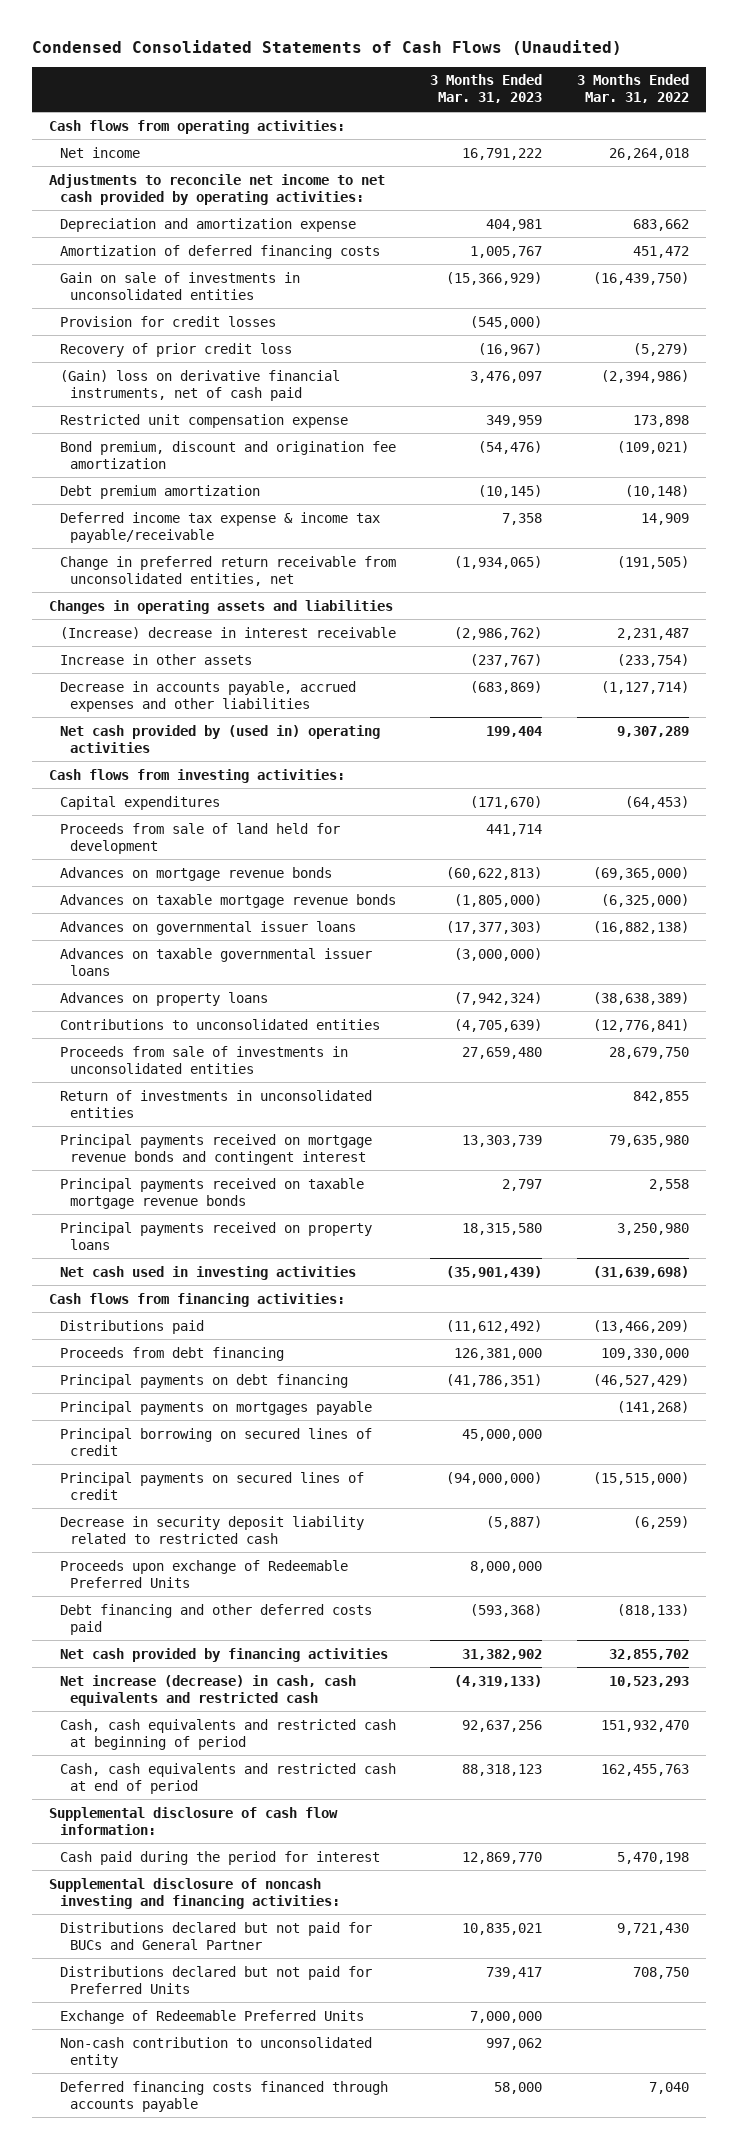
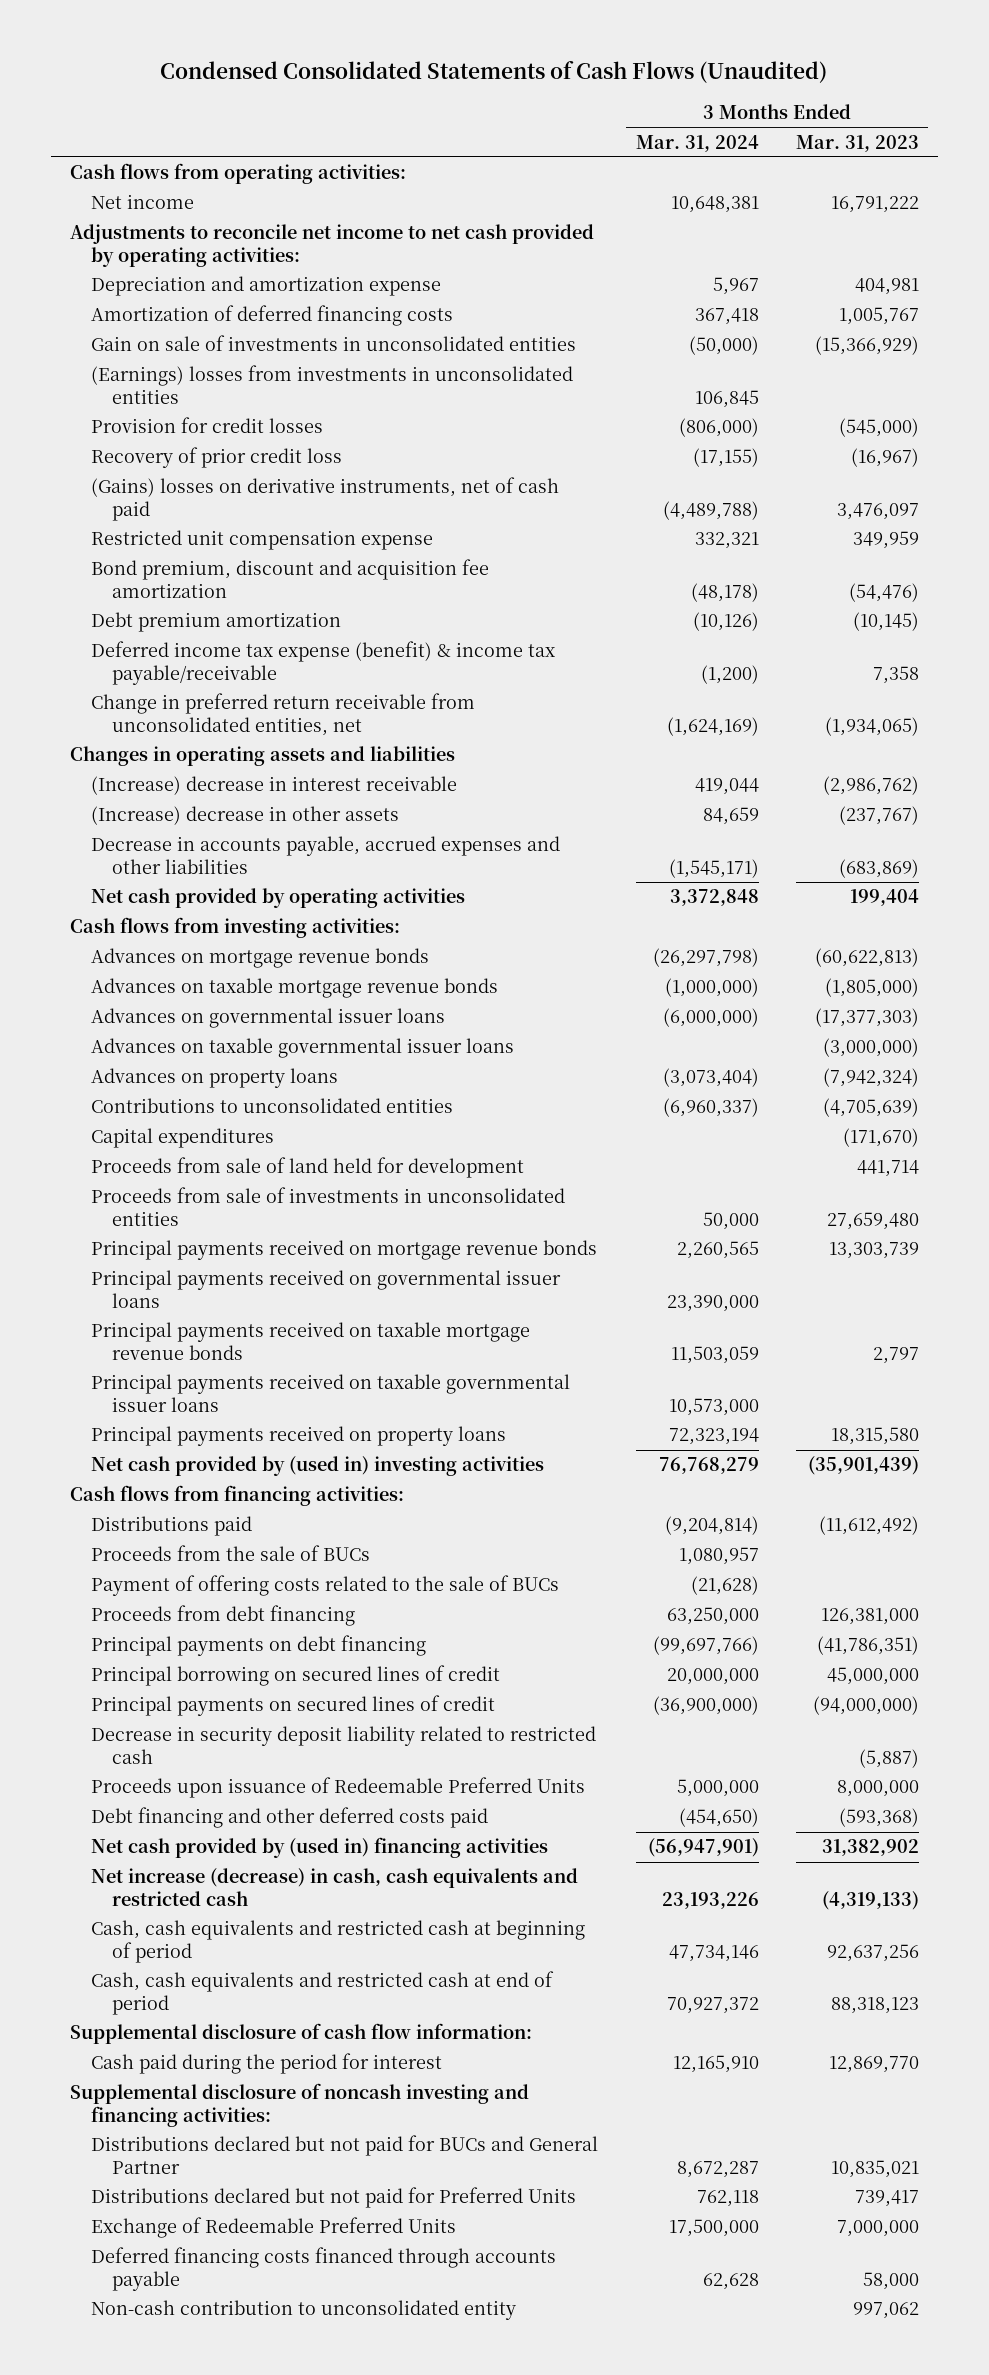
- | 3 Months Ended Mar. 31, 2023 | 3 Months Ended Mar. 31, 2022
+ | 3 Months Ended Mar. 31, 2024 | 3 Months Ended Mar. 31, 2023
+ (Earnings) losses from investments in unconsolidated entities | 106,845 |
- (Gain) loss on derivative financial instruments, net of cash paid | 3,476,097 | (2,394,986)
+ (Gains) losses on derivative instruments, net of cash paid | (4,489,788) | 3,476,097
- Bond premium, discount and origination fee amortization | (54,476) | (109,021)
+ Bond premium, discount and acquisition fee amortization | (48,178) | (54,476)
- Deferred income tax expense & income tax payable/receivable | 7,358 | 14,909
+ Deferred income tax expense (benefit) & income tax payable/receivable | (1,200) | 7,358
- Increase in other assets | (237,767) | (233,754)
+ (Increase) decrease in other assets | 84,659 | (237,767)
- Net cash provided by (used in) operating activities | 199,404 | 9,307,289
+ Net cash provided by operating activities | 3,372,848 | 199,404
moved down: Capital expenditures | | (171,670)
moved down: Proceeds from sale of land held for development | | 441,714
- Return of investments in unconsolidated entities | | 842,855
- Principal payments received on mortgage revenue bonds and contingent interest | 13,303,739 | 79,635,980
+ Principal payments received on mortgage revenue bonds | 2,260,565 | 13,303,739
+ Principal payments received on governmental issuer loans | 23,390,000 |
+ Principal payments received on taxable governmental issuer loans | 10,573,000 |
- Net cash used in investing activities | (35,901,439) | (31,639,698)
+ Net cash provided by (used in) investing activities | 76,768,279 | (35,901,439)
+ Proceeds from the sale of BUCs | 1,080,957 |
+ Payment of offering costs related to the sale of BUCs | (21,628) |
- Principal payments on mortgages payable | | (141,268)
- Proceeds upon exchange of Redeemable Preferred Units | 8,000,000 |
+ Proceeds upon issuance of Redeemable Preferred Units | 5,000,000 | 8,000,000
- Net cash provided by financing activities | 31,382,902 | 32,855,702
+ Net cash provided by (used in) financing activities | (56,947,901) | 31,382,902
moved down: Non-cash contribution to unconsolidated entity | | 997,062

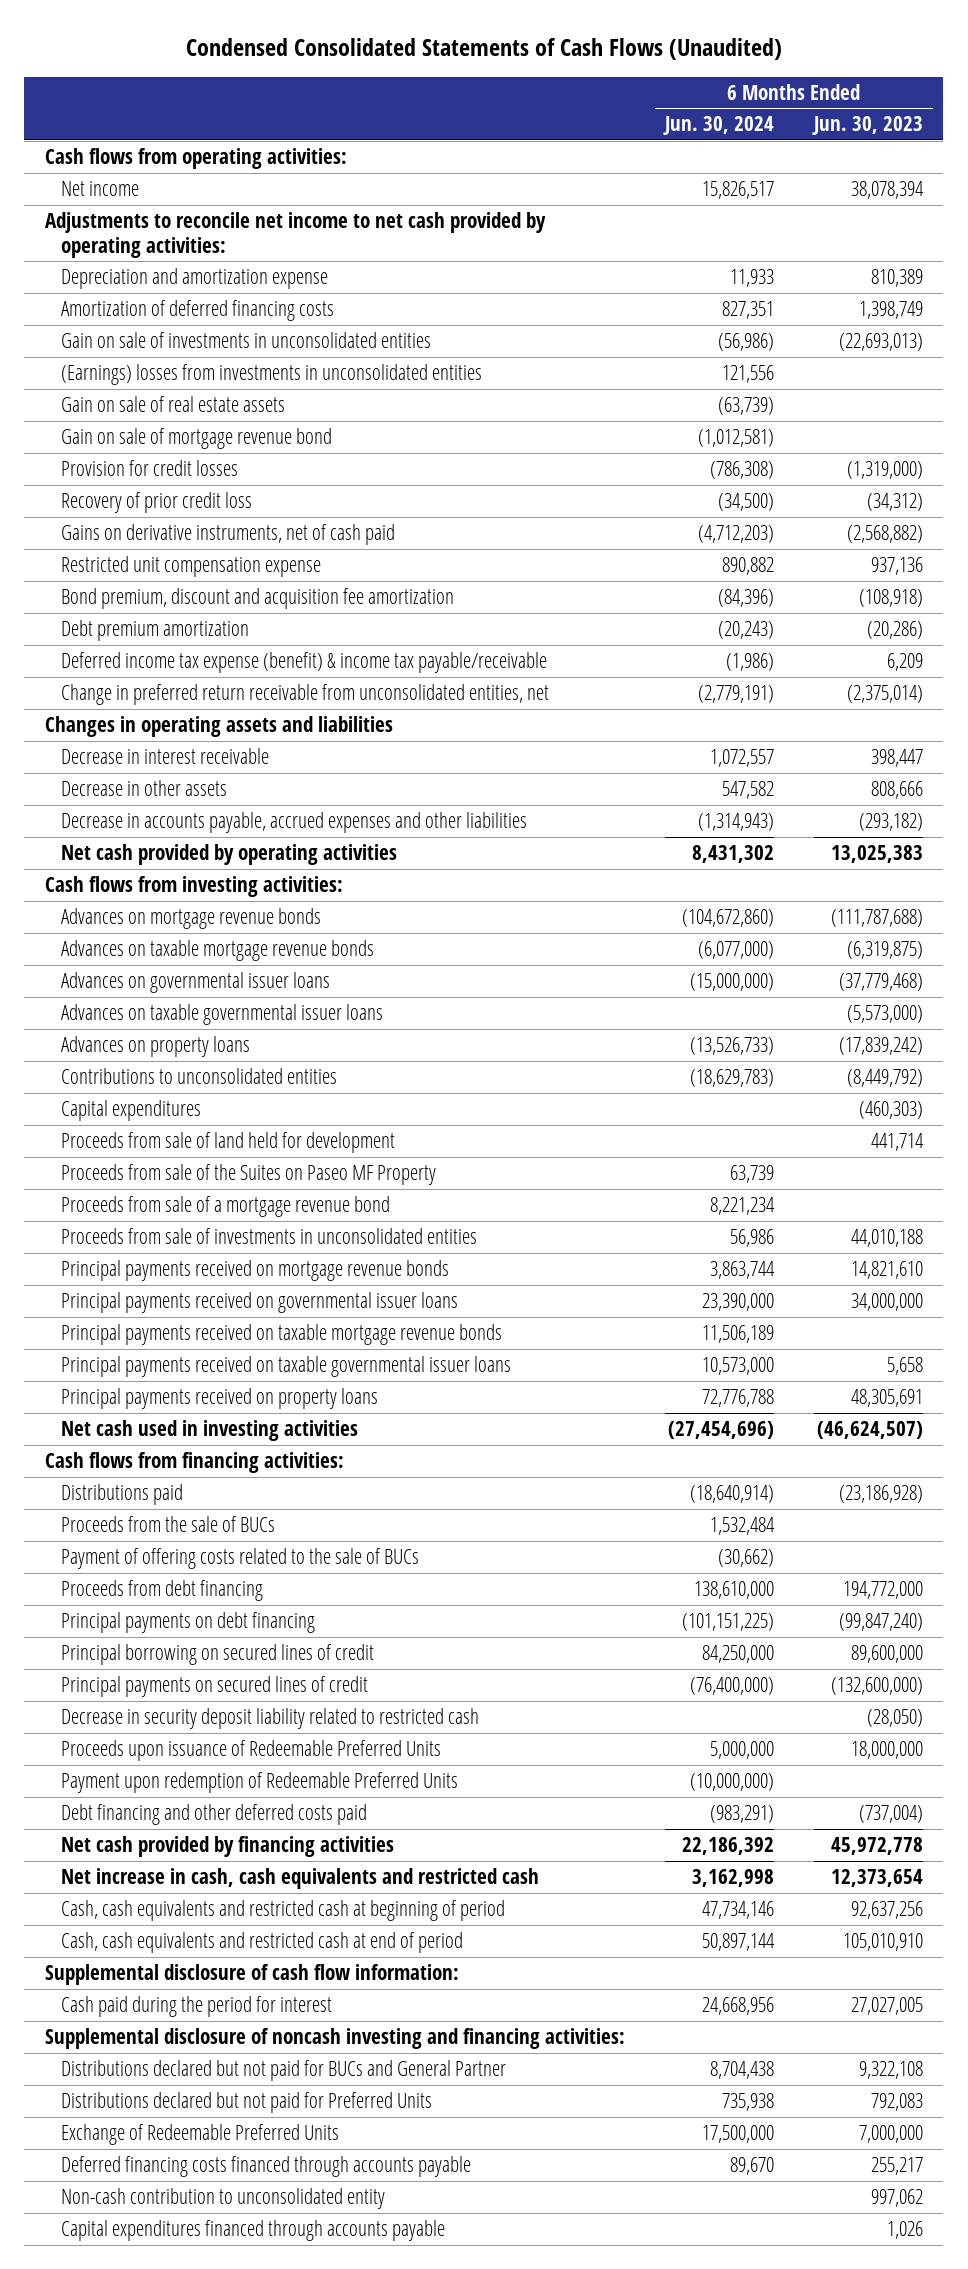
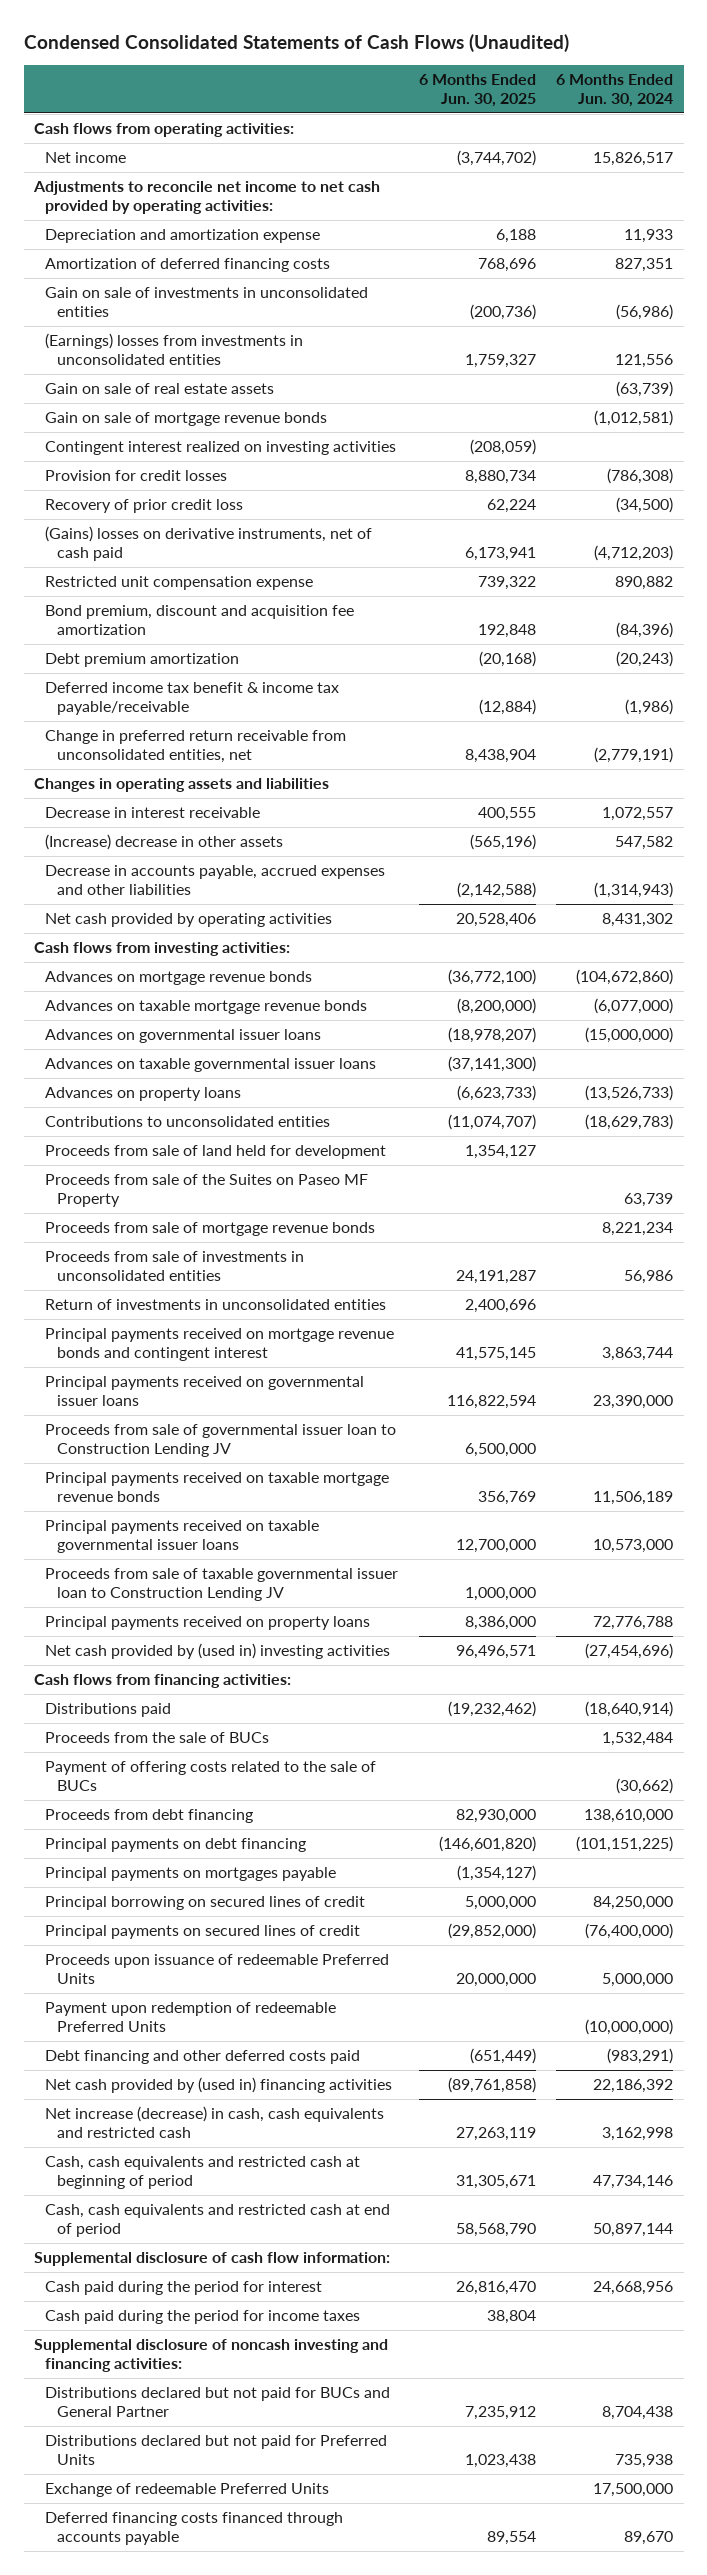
- | 6 Months Ended Jun. 30, 2024 | 6 Months Ended Jun. 30, 2023
+ | 6 Months Ended Jun. 30, 2025 | 6 Months Ended Jun. 30, 2024
- Gain on sale of mortgage revenue bond | (1,012,581) |
+ Gain on sale of mortgage revenue bonds | | (1,012,581)
+ Contingent interest realized on investing activities | (208,059) |
- Gains on derivative instruments, net of cash paid | (4,712,203) | (2,568,882)
+ (Gains) losses on derivative instruments, net of cash paid | 6,173,941 | (4,712,203)
- Deferred income tax expense (benefit) & income tax payable/receivable | (1,986) | 6,209
+ Deferred income tax benefit & income tax payable/receivable | (12,884) | (1,986)
- Decrease in other assets | 547,582 | 808,666
+ (Increase) decrease in other assets | (565,196) | 547,582
- Capital expenditures | | (460,303)
- Proceeds from sale of a mortgage revenue bond | 8,221,234 |
+ Proceeds from sale of mortgage revenue bonds | | 8,221,234
- Principal payments received on mortgage revenue bonds | 3,863,744 | 14,821,610
+ Return of investments in unconsolidated entities | 2,400,696 |
+ Principal payments received on mortgage revenue bonds and contingent interest | 41,575,145 | 3,863,744
+ Proceeds from sale of governmental issuer loan to Construction Lending JV | 6,500,000 |
+ Proceeds from sale of taxable governmental issuer loan to Construction Lending JV | 1,000,000 |
- Net cash used in investing activities | (27,454,696) | (46,624,507)
+ Net cash provided by (used in) investing activities | 96,496,571 | (27,454,696)
+ Principal payments on mortgages payable | (1,354,127) |
- Decrease in security deposit liability related to restricted cash | | (28,050)
- Proceeds upon issuance of Redeemable Preferred Units | 5,000,000 | 18,000,000
- Payment upon redemption of Redeemable Preferred Units | (10,000,000) |
+ Proceeds upon issuance of redeemable Preferred Units | 20,000,000 | 5,000,000
+ Payment upon redemption of redeemable Preferred Units | | (10,000,000)
- Net cash provided by financing activities | 22,186,392 | 45,972,778
- Net increase in cash, cash equivalents and restricted cash | 3,162,998 | 12,373,654
+ Net cash provided by (used in) financing activities | (89,761,858) | 22,186,392
+ Net increase (decrease) in cash, cash equivalents and restricted cash | 27,263,119 | 3,162,998
+ Cash paid during the period for income taxes | 38,804 |
- Exchange of Redeemable Preferred Units | 17,500,000 | 7,000,000
+ Exchange of redeemable Preferred Units | | 17,500,000
- Non-cash contribution to unconsolidated entity | | 997,062
- Capital expenditures financed through accounts payable | | 1,026

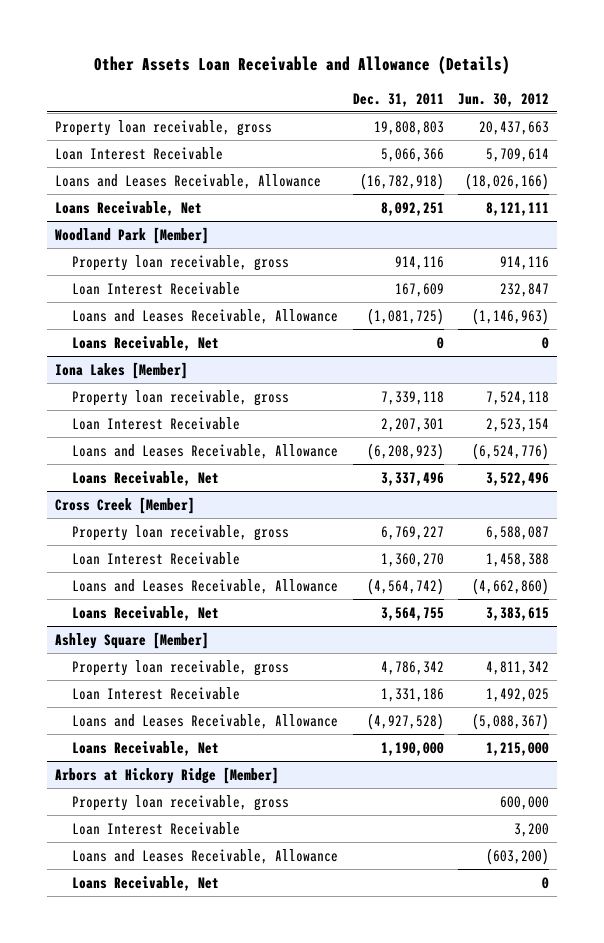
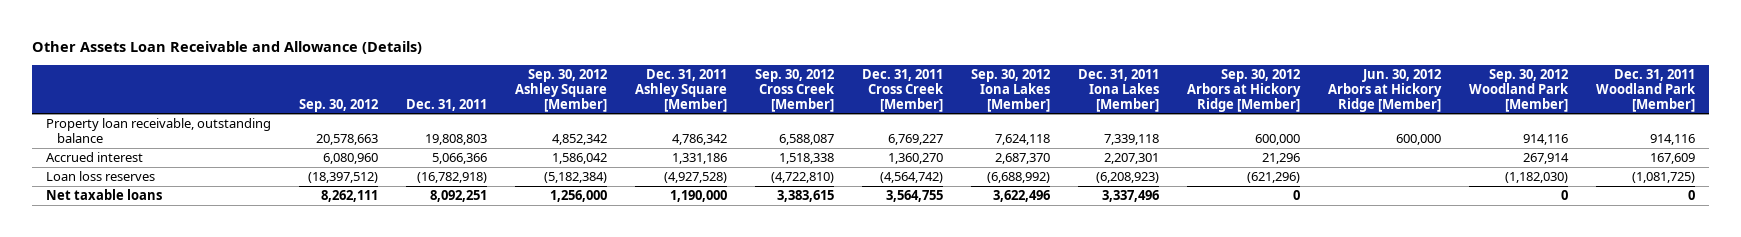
- | Dec. 31, 2011 | Jun. 30, 2012
+ | Sep. 30, 2012 | Dec. 31, 2011 | Sep. 30, 2012 Ashley Square [Member] | Dec. 31, 2011 Ashley Square [Member] | Sep. 30, 2012 Cross Creek [Member] | Dec. 31, 2011 Cross Creek [Member] | Sep. 30, 2012 Iona Lakes [Member] | Dec. 31, 2011 Iona Lakes [Member] | Sep. 30, 2012 Arbors at Hickory Ridge [Member] | Jun. 30, 2012 Arbors at Hickory Ridge [Member] | Sep. 30, 2012 Woodland Park [Member] | Dec. 31, 2011 Woodland Park [Member]
- Property loan receivable, gross | 19,808,803 | 20,437,663
- Loan Interest Receivable | 5,066,366 | 5,709,614
- Loans and Leases Receivable, Allowance | (16,782,918) | (18,026,166)
- Loans Receivable, Net | 8,092,251 | 8,121,111
- Woodland Park [Member]
- Property loan receivable, gross | 914,116 | 914,116
- Loan Interest Receivable | 167,609 | 232,847
- Loans and Leases Receivable, Allowance | (1,081,725) | (1,146,963)
- Loans Receivable, Net | 0 | 0
- Iona Lakes [Member]
- Property loan receivable, gross | 7,339,118 | 7,524,118
- Loan Interest Receivable | 2,207,301 | 2,523,154
- Loans and Leases Receivable, Allowance | (6,208,923) | (6,524,776)
- Loans Receivable, Net | 3,337,496 | 3,522,496
- Cross Creek [Member]
- Property loan receivable, gross | 6,769,227 | 6,588,087
- Loan Interest Receivable | 1,360,270 | 1,458,388
- Loans and Leases Receivable, Allowance | (4,564,742) | (4,662,860)
- Loans Receivable, Net | 3,564,755 | 3,383,615
- Ashley Square [Member]
- Property loan receivable, gross | 4,786,342 | 4,811,342
- Loan Interest Receivable | 1,331,186 | 1,492,025
- Loans and Leases Receivable, Allowance | (4,927,528) | (5,088,367)
- Loans Receivable, Net | 1,190,000 | 1,215,000
- Arbors at Hickory Ridge [Member]
- Property loan receivable, gross | | 600,000
- Loan Interest Receivable | | 3,200
- Loans and Leases Receivable, Allowance | | (603,200)
- Loans Receivable, Net | | 0
+ Property loan receivable, outstanding balance | 20,578,663 | 19,808,803 | 4,852,342 | 4,786,342 | 6,588,087 | 6,769,227 | 7,624,118 | 7,339,118 | 600,000 | 600,000 | 914,116 | 914,116
+ Accrued interest | 6,080,960 | 5,066,366 | 1,586,042 | 1,331,186 | 1,518,338 | 1,360,270 | 2,687,370 | 2,207,301 | 21,296 | | 267,914 | 167,609
+ Loan loss reserves | (18,397,512) | (16,782,918) | (5,182,384) | (4,927,528) | (4,722,810) | (4,564,742) | (6,688,992) | (6,208,923) | (621,296) | | (1,182,030) | (1,081,725)
+ Net taxable loans | 8,262,111 | 8,092,251 | 1,256,000 | 1,190,000 | 3,383,615 | 3,564,755 | 3,622,496 | 3,337,496 | 0 | | 0 | 0

